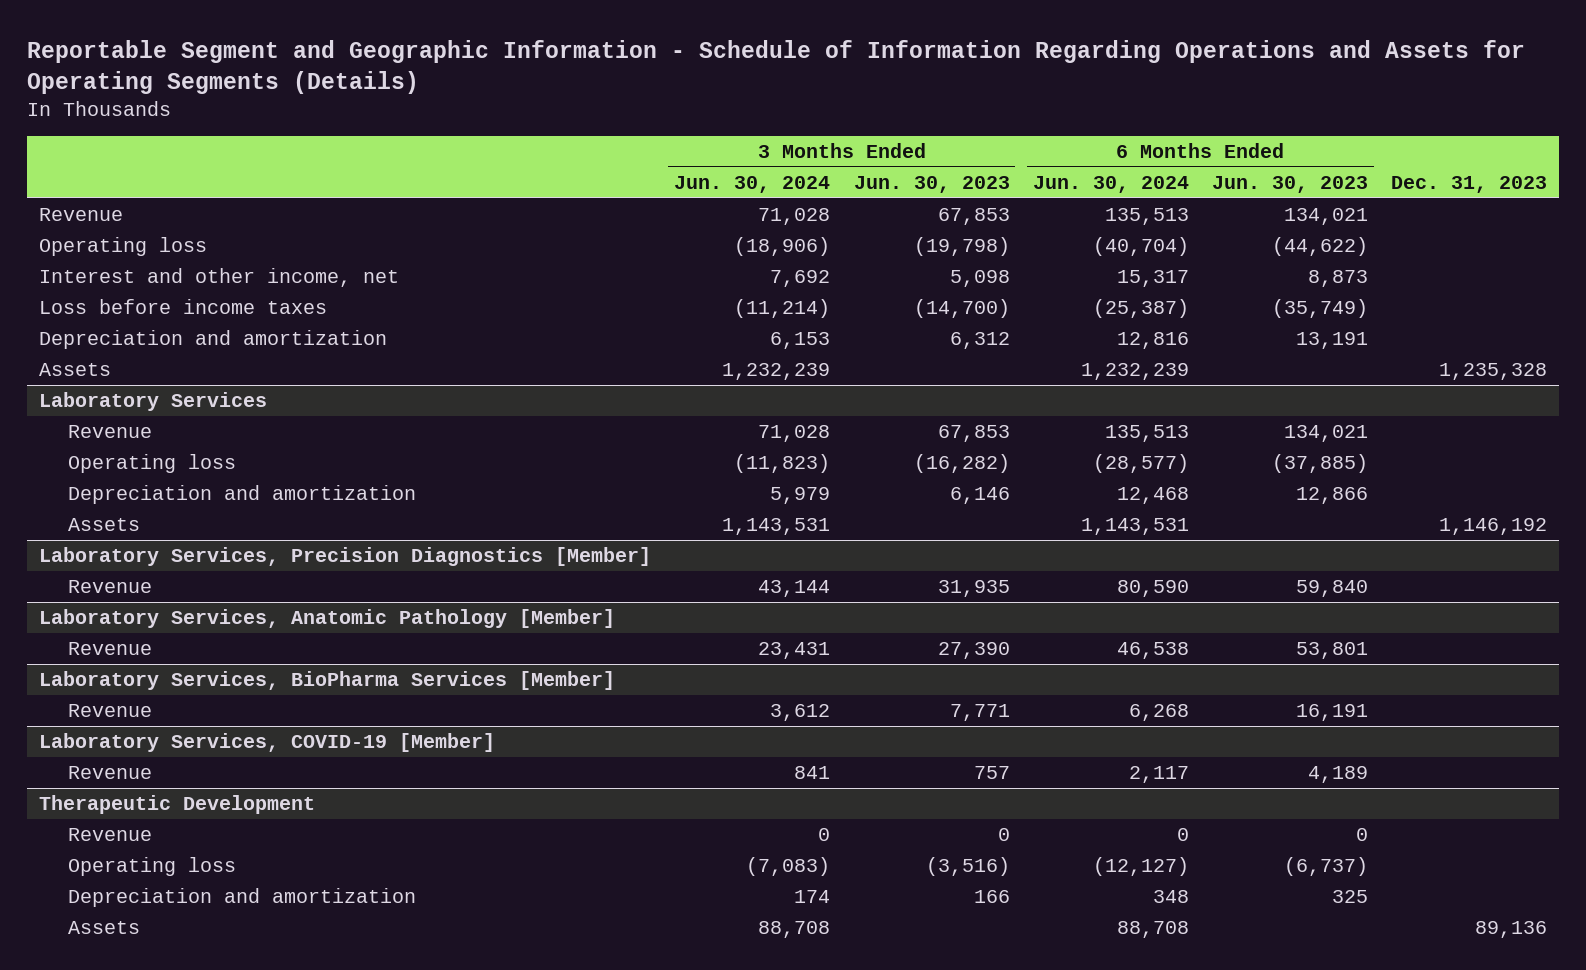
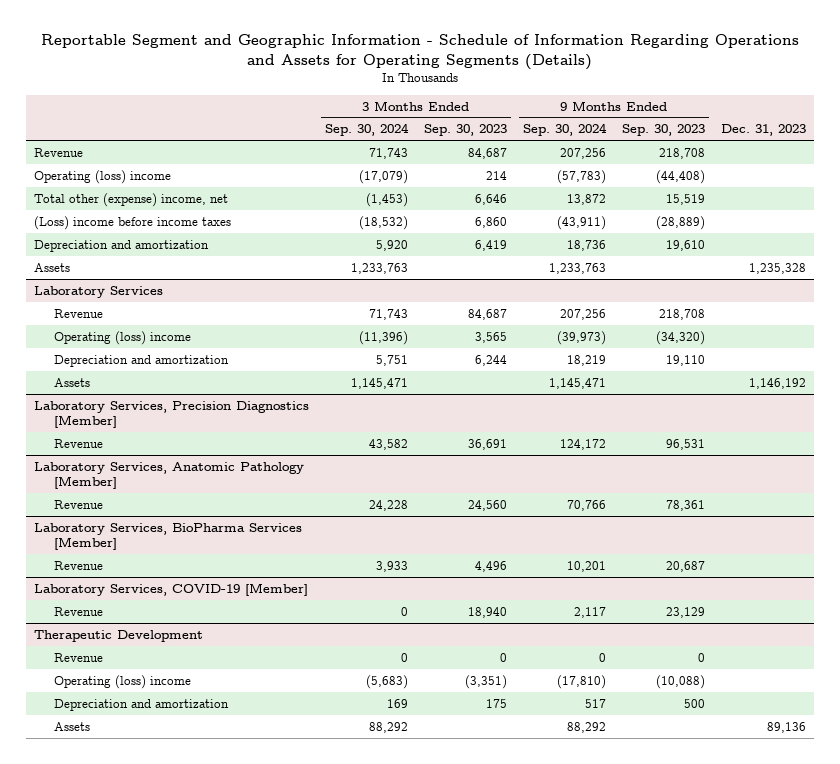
- | 3 Months Ended Jun. 30, 2024 | 3 Months Ended Jun. 30, 2023 | 6 Months Ended Jun. 30, 2024 | 6 Months Ended Jun. 30, 2023 | Dec. 31, 2023
+ | 3 Months Ended Sep. 30, 2024 | 3 Months Ended Sep. 30, 2023 | 9 Months Ended Sep. 30, 2024 | 9 Months Ended Sep. 30, 2023 | Dec. 31, 2023
- Operating loss | (18,906) | (19,798) | (40,704) | (44,622) |
- Interest and other income, net | 7,692 | 5,098 | 15,317 | 8,873 |
- Loss before income taxes | (11,214) | (14,700) | (25,387) | (35,749) |
+ Operating (loss) income | (17,079) | 214 | (57,783) | (44,408) |
+ Total other (expense) income, net | (1,453) | 6,646 | 13,872 | 15,519 |
+ (Loss) income before income taxes | (18,532) | 6,860 | (43,911) | (28,889) |
@ Laboratory Services
- Operating loss | (11,823) | (16,282) | (28,577) | (37,885) |
+ Operating (loss) income | (11,396) | 3,565 | (39,973) | (34,320) |
@ Therapeutic Development
- Operating loss | (7,083) | (3,516) | (12,127) | (6,737) |
+ Operating (loss) income | (5,683) | (3,351) | (17,810) | (10,088) |

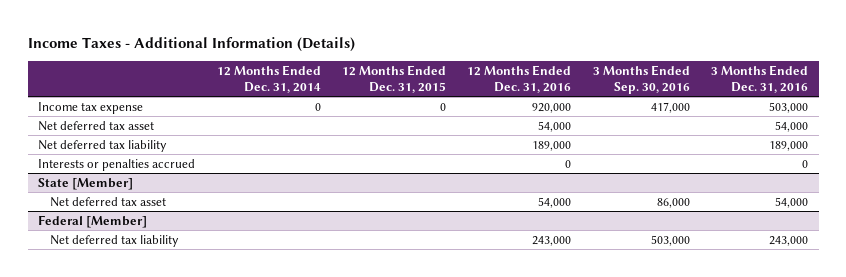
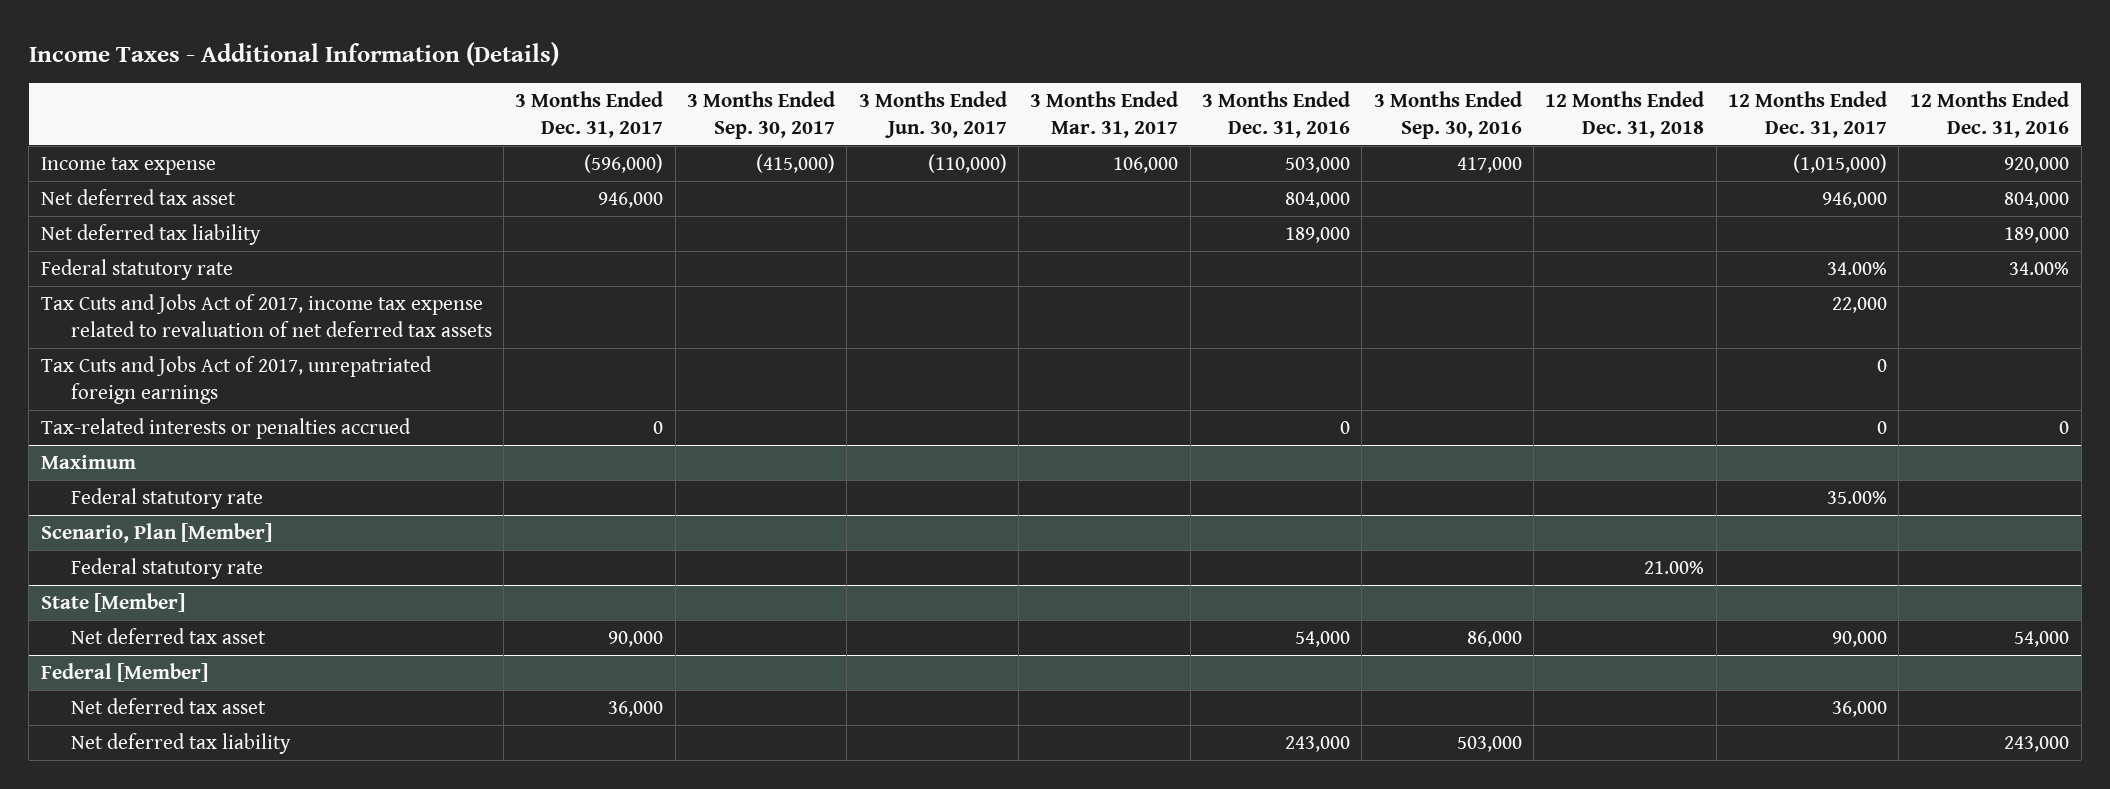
- | 12 Months Ended Dec. 31, 2014 | 12 Months Ended Dec. 31, 2015 | 12 Months Ended Dec. 31, 2016 | 3 Months Ended Sep. 30, 2016 | 3 Months Ended Dec. 31, 2016
+ | 3 Months Ended Dec. 31, 2017 | 3 Months Ended Sep. 30, 2017 | 3 Months Ended Jun. 30, 2017 | 3 Months Ended Mar. 31, 2017 | 3 Months Ended Dec. 31, 2016 | 3 Months Ended Sep. 30, 2016 | 12 Months Ended Dec. 31, 2018 | 12 Months Ended Dec. 31, 2017 | 12 Months Ended Dec. 31, 2016
- Net deferred tax asset | | | 54,000 | | 54,000
+ Net deferred tax asset | 946,000 | | | | 804,000 | | | 946,000 | 804,000
- Interests or penalties accrued | | | 0 | | 0
+ Federal statutory rate | | | | | | | | 34.00% | 34.00%
+ Tax Cuts and Jobs Act of 2017, income tax expense related to revaluation of net deferred tax assets | | | | | | | | 22,000 |
+ Tax Cuts and Jobs Act of 2017, unrepatriated foreign earnings | | | | | | | | 0 |
+ Tax-related interests or penalties accrued | 0 | | | | 0 | | | 0 | 0
+ Maximum
+ Federal statutory rate | | | | | | | | 35.00% |
+ Scenario, Plan [Member]
+ Federal statutory rate | | | | | | | 21.00% | |
@ Federal [Member]
+ Net deferred tax asset | 36,000 | | | | | | | 36,000 |

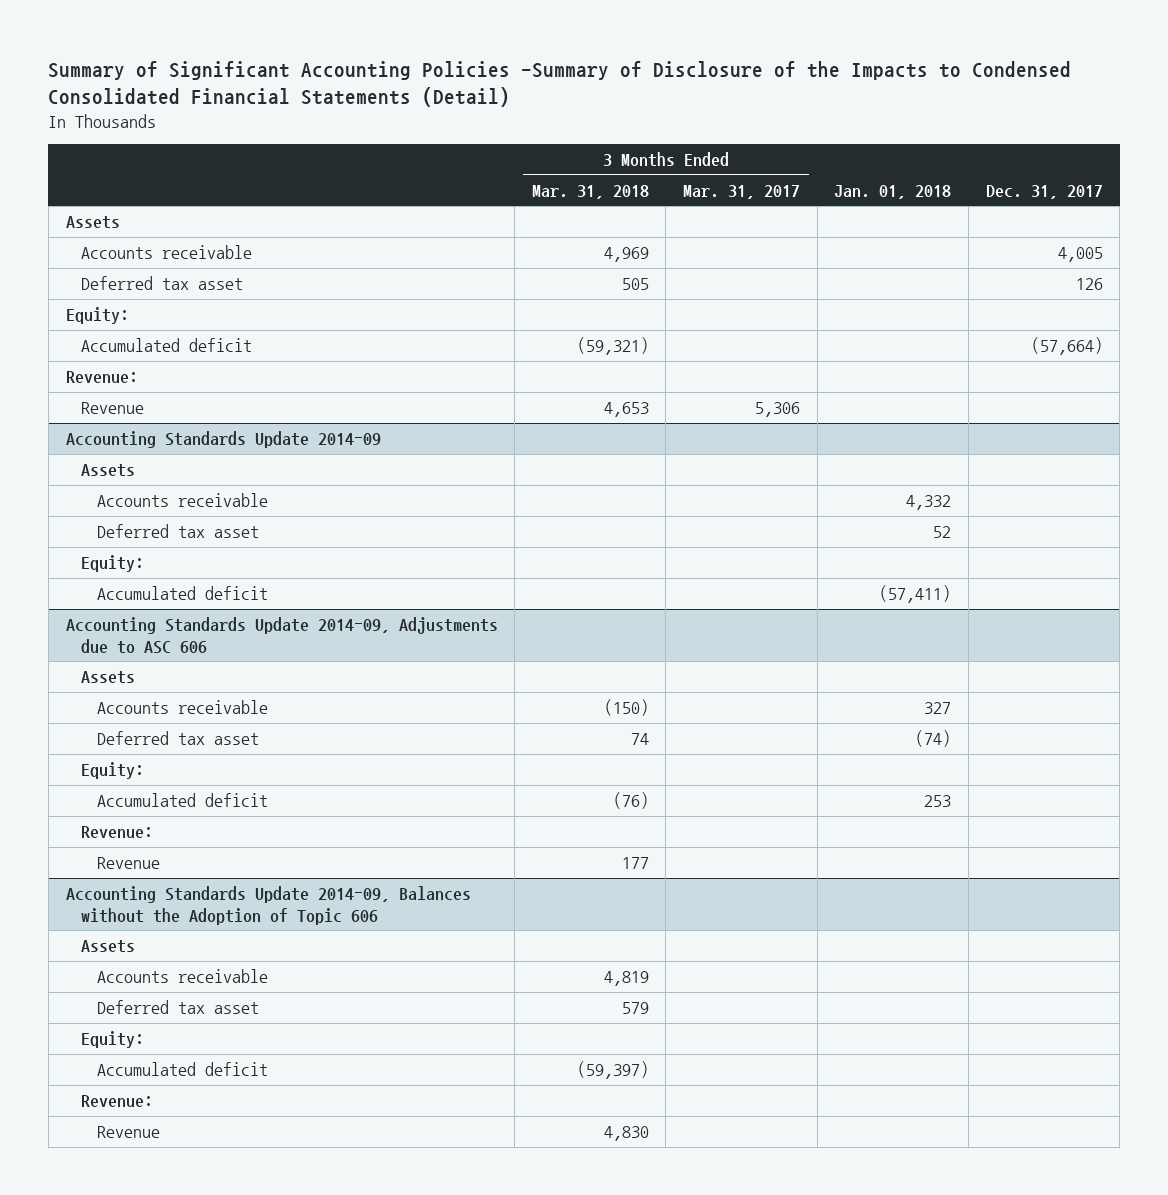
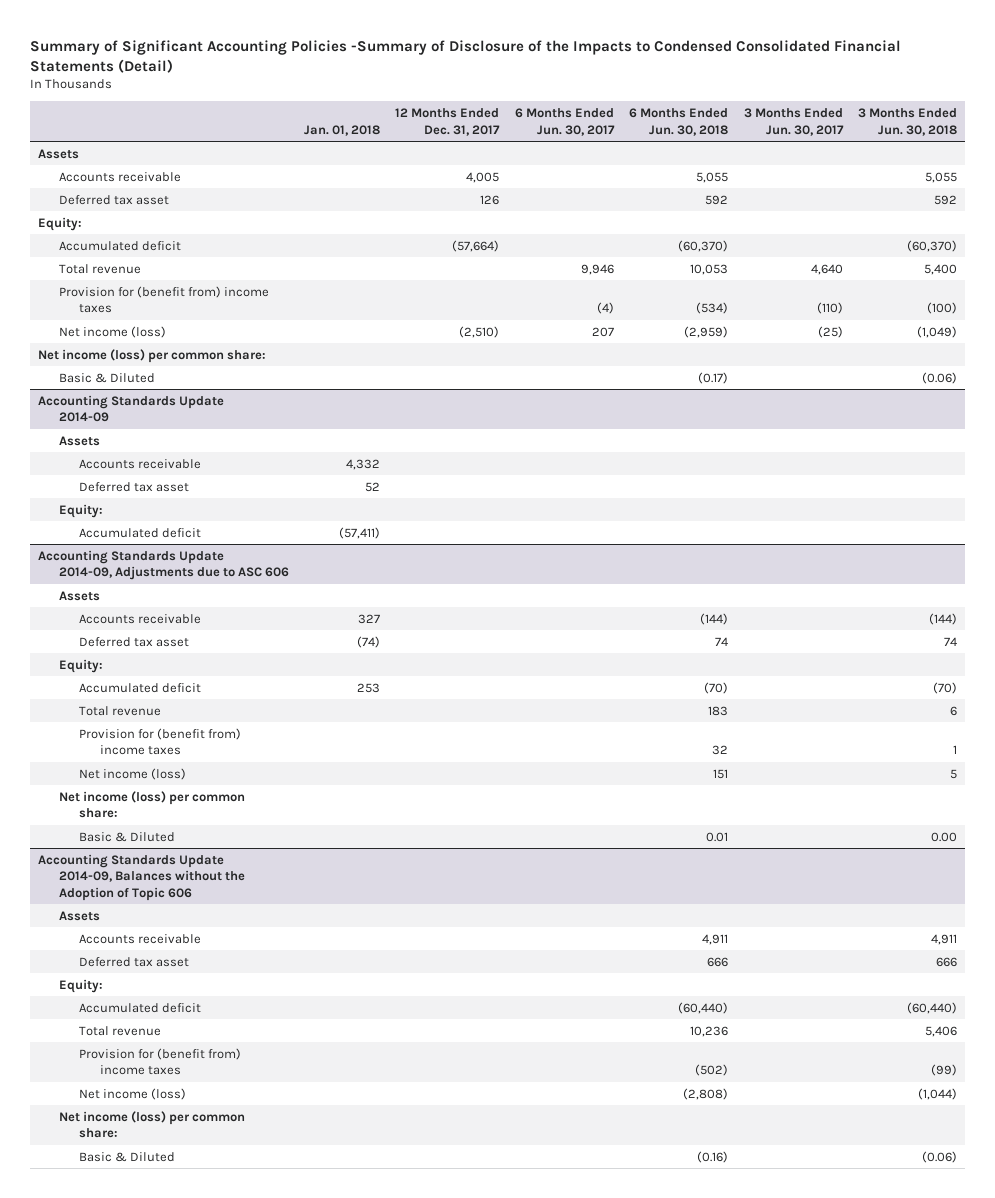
- | 3 Months Ended Mar. 31, 2018 | 3 Months Ended Mar. 31, 2017 | Jan. 01, 2018 | Dec. 31, 2017
+ | Jan. 01, 2018 | 12 Months Ended Dec. 31, 2017 | 6 Months Ended Jun. 30, 2017 | 6 Months Ended Jun. 30, 2018 | 3 Months Ended Jun. 30, 2017 | 3 Months Ended Jun. 30, 2018
- Revenue:
- Revenue | 4,653 | 5,306 | |
+ Total revenue | | | 9,946 | 10,053 | 4,640 | 5,400
+ Provision for (benefit from) income taxes | | | (4) | (534) | (110) | (100)
+ Net income (loss) | | (2,510) | 207 | (2,959) | (25) | (1,049)
+ Net income (loss) per common share:
+ Basic & Diluted | | | | (0.17) | | (0.06)
@ Accounting Standards Update 2014-09, Adjustments due to ASC 606
- Revenue:
- Revenue | 177 | | |
+ Total revenue | | | | 183 | | 6
+ Provision for (benefit from) income taxes | | | | 32 | | 1
+ Net income (loss) | | | | 151 | | 5
+ Net income (loss) per common share:
+ Basic & Diluted | | | | 0.01 | | 0.00
@ Accounting Standards Update 2014-09, Balances without the Adoption of Topic 606
- Revenue:
- Revenue | 4,830 | | |
+ Total revenue | | | | 10,236 | | 5,406
+ Provision for (benefit from) income taxes | | | | (502) | | (99)
+ Net income (loss) | | | | (2,808) | | (1,044)
+ Net income (loss) per common share:
+ Basic & Diluted | | | | (0.16) | | (0.06)

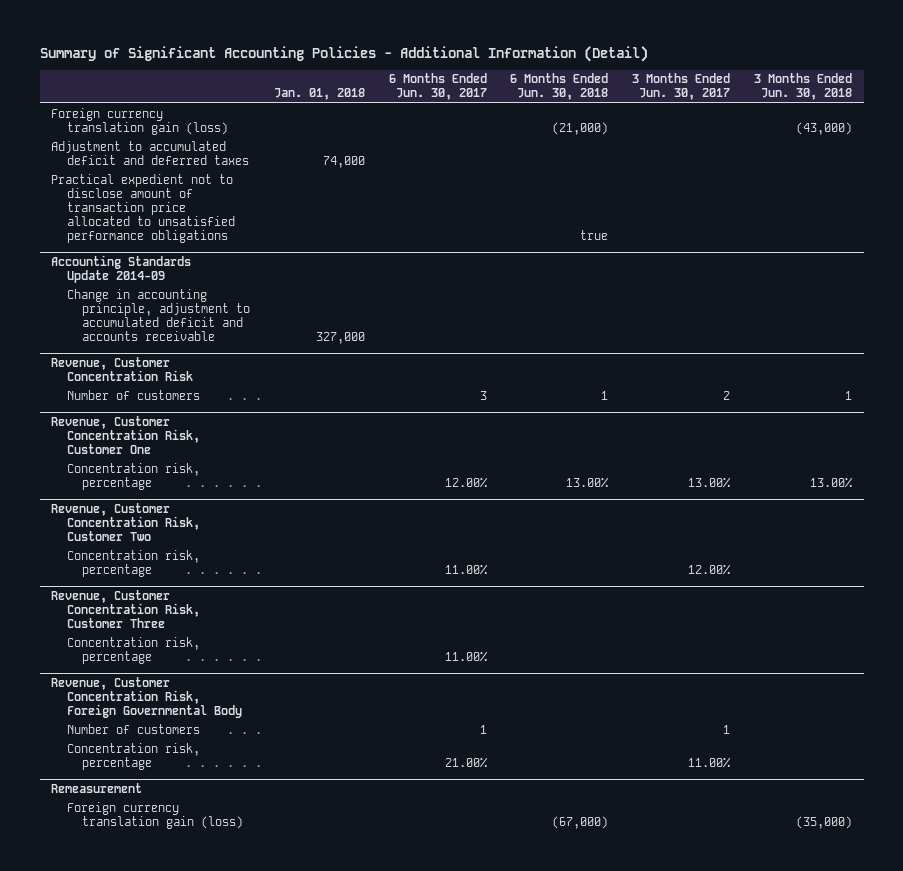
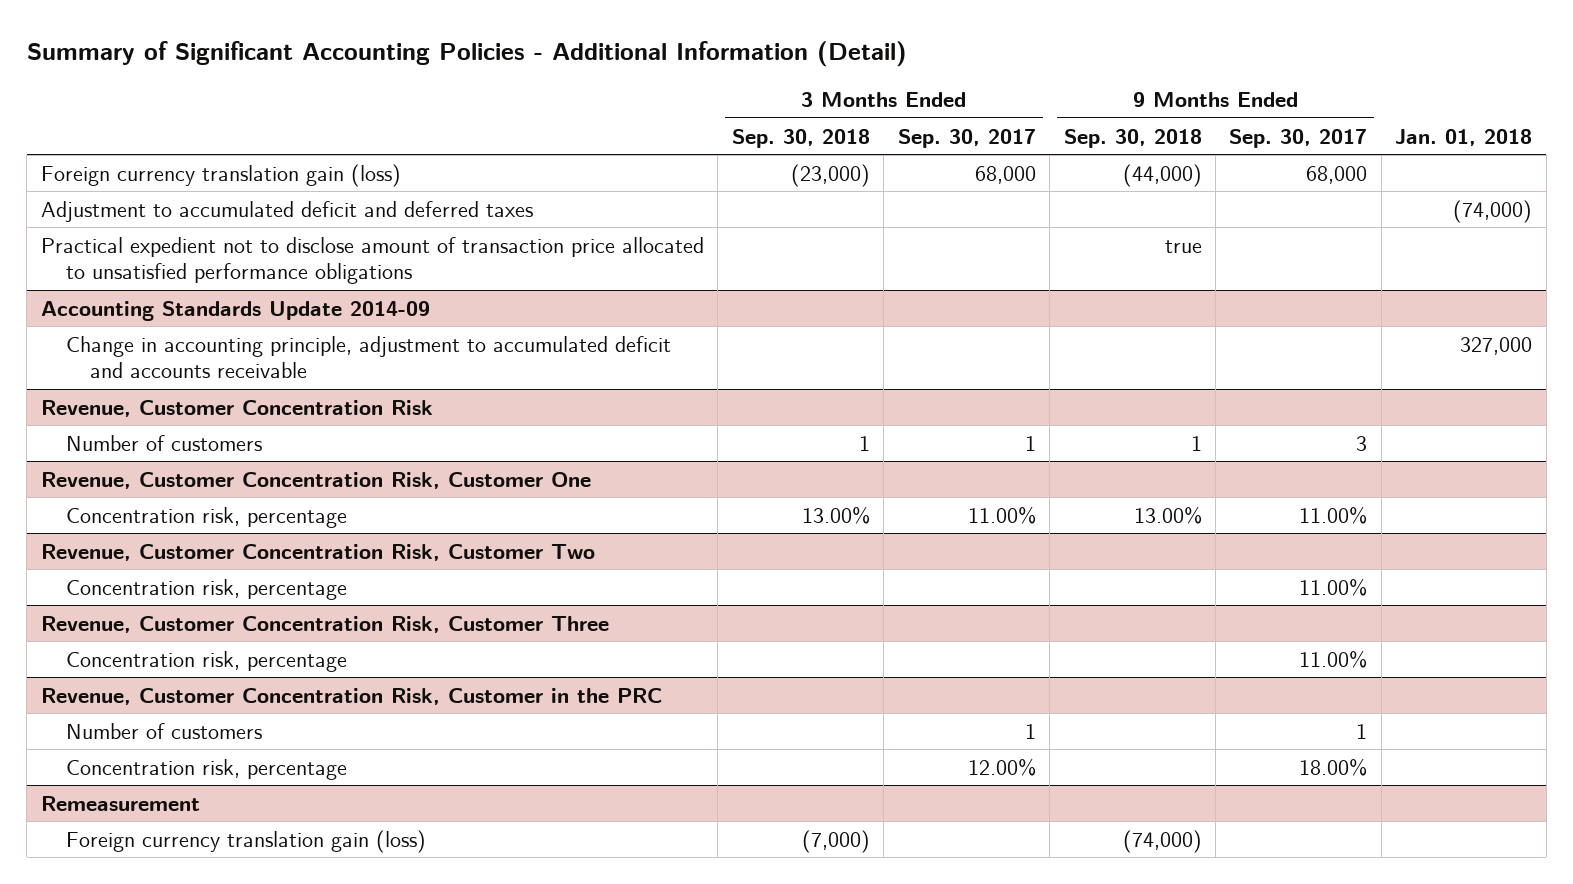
- | Jan. 01, 2018 | 6 Months Ended Jun. 30, 2017 | 6 Months Ended Jun. 30, 2018 | 3 Months Ended Jun. 30, 2017 | 3 Months Ended Jun. 30, 2018
+ | 3 Months Ended Sep. 30, 2018 | 3 Months Ended Sep. 30, 2017 | 9 Months Ended Sep. 30, 2018 | 9 Months Ended Sep. 30, 2017 | Jan. 01, 2018
- Adjustment to accumulated deficit and deferred taxes | 74,000 | | | |
+ Adjustment to accumulated deficit and deferred taxes | | | | | (74,000)
- Revenue, Customer Concentration Risk, Foreign Governmental Body
- Number of customers | | 1 | | 1 |
- Concentration risk, percentage | | 21.00% | | 11.00% |
+ Revenue, Customer Concentration Risk, Customer in the PRC
+ Number of customers | | 1 | | 1 |
+ Concentration risk, percentage | | 12.00% | | 18.00% |

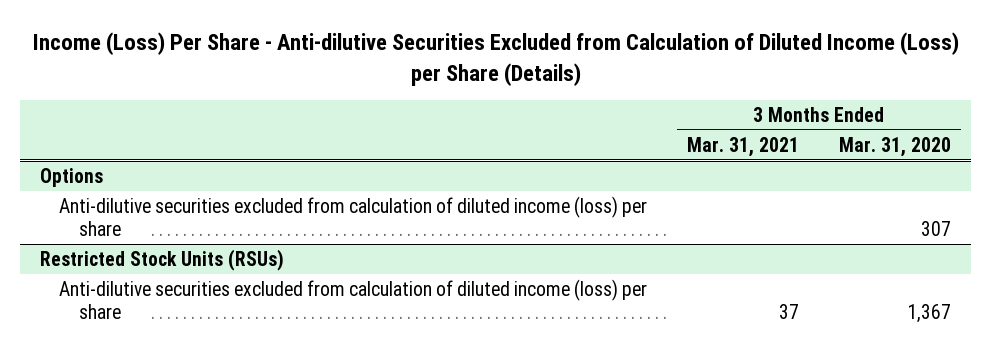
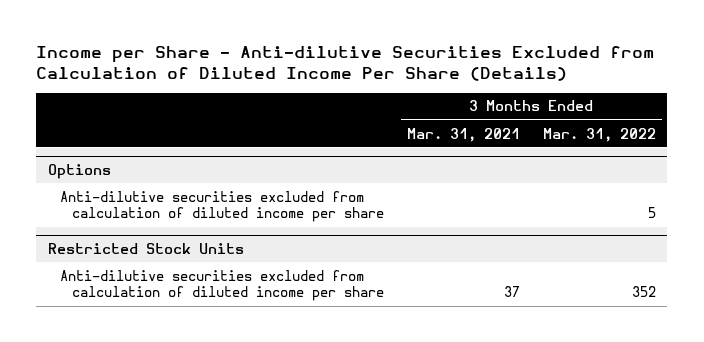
- Income (Loss) Per Share - Anti-dilutive Securities Excluded from Calculation of Diluted Income (Loss) per Share (Details)
+ Income per Share - Anti-dilutive Securities Excluded from Calculation of Diluted Income Per Share (Details)
- | 3 Months Ended Mar. 31, 2021 | 3 Months Ended Mar. 31, 2020
+ | 3 Months Ended Mar. 31, 2021 | 3 Months Ended Mar. 31, 2022
@ Options
- Anti-dilutive securities excluded from calculation of diluted income (loss) per share | | 307
- Restricted Stock Units (RSUs)
- Anti-dilutive securities excluded from calculation of diluted income (loss) per share | 37 | 1,367
@ Options
+ Anti-dilutive securities excluded from calculation of diluted income per share | | 5
+ Restricted Stock Units
+ Anti-dilutive securities excluded from calculation of diluted income per share | 37 | 352

